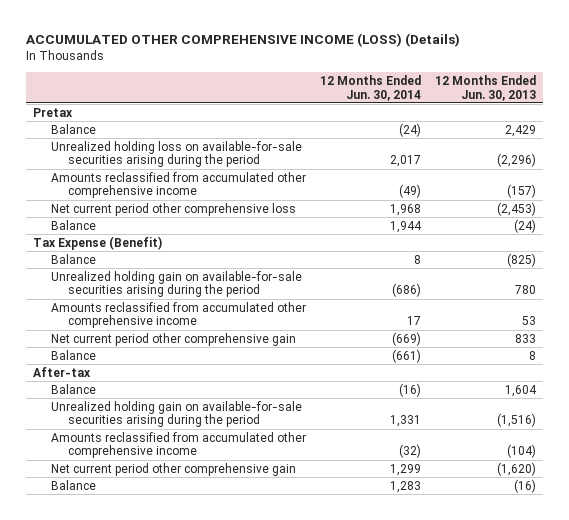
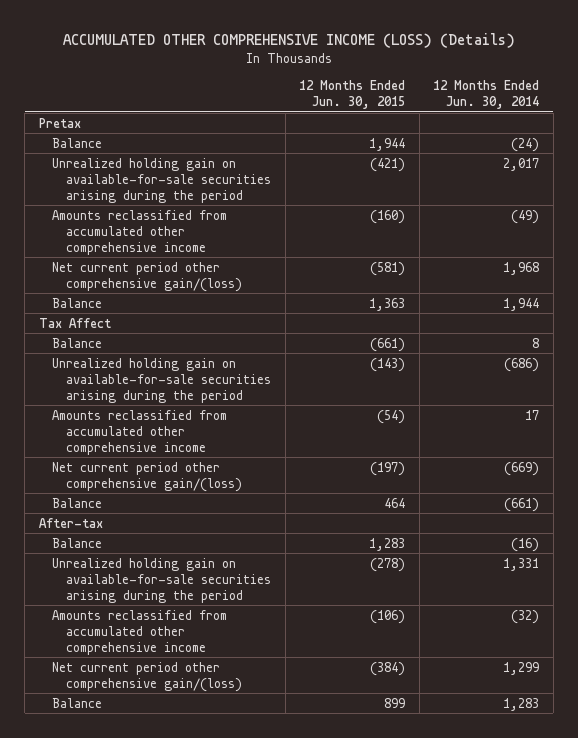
- | 12 Months Ended Jun. 30, 2014 | 12 Months Ended Jun. 30, 2013
+ | 12 Months Ended Jun. 30, 2015 | 12 Months Ended Jun. 30, 2014
- Unrealized holding loss on available-for-sale securities arising during the period | 2,017 | (2,296)
+ Unrealized holding gain on available-for-sale securities arising during the period | (421) | 2,017
- Net current period other comprehensive loss | 1,968 | (2,453)
+ Net current period other comprehensive gain/(loss) | (581) | 1,968
- Tax Expense (Benefit)
+ Tax Affect
- Net current period other comprehensive gain | (669) | 833
+ Net current period other comprehensive gain/(loss) | (197) | (669)
- Net current period other comprehensive gain | 1,299 | (1,620)
+ Net current period other comprehensive gain/(loss) | (384) | 1,299

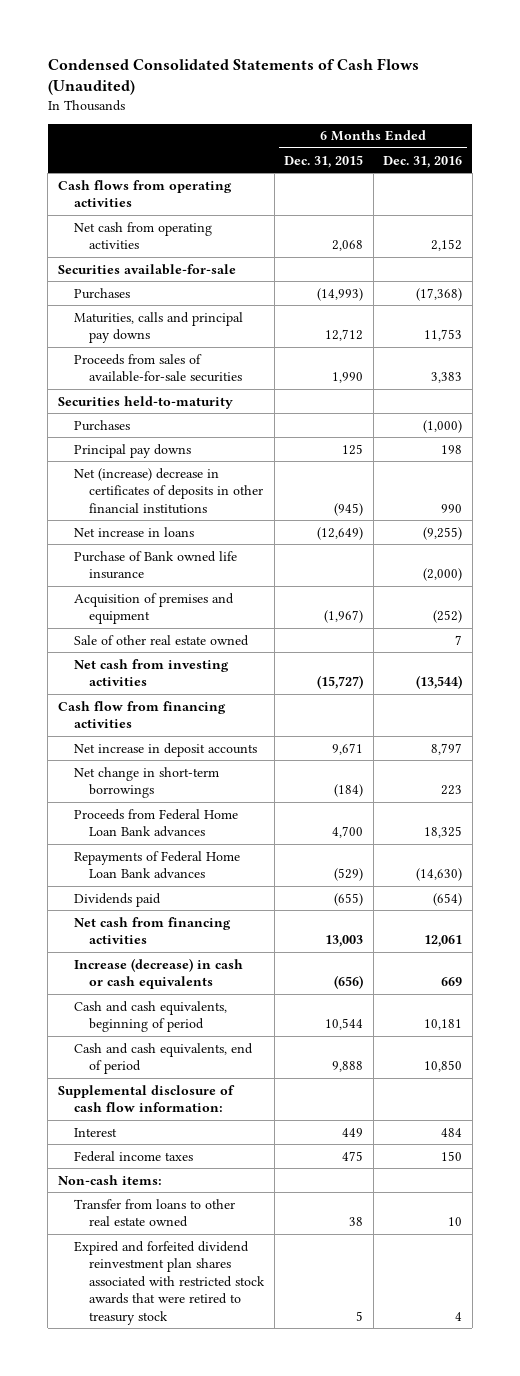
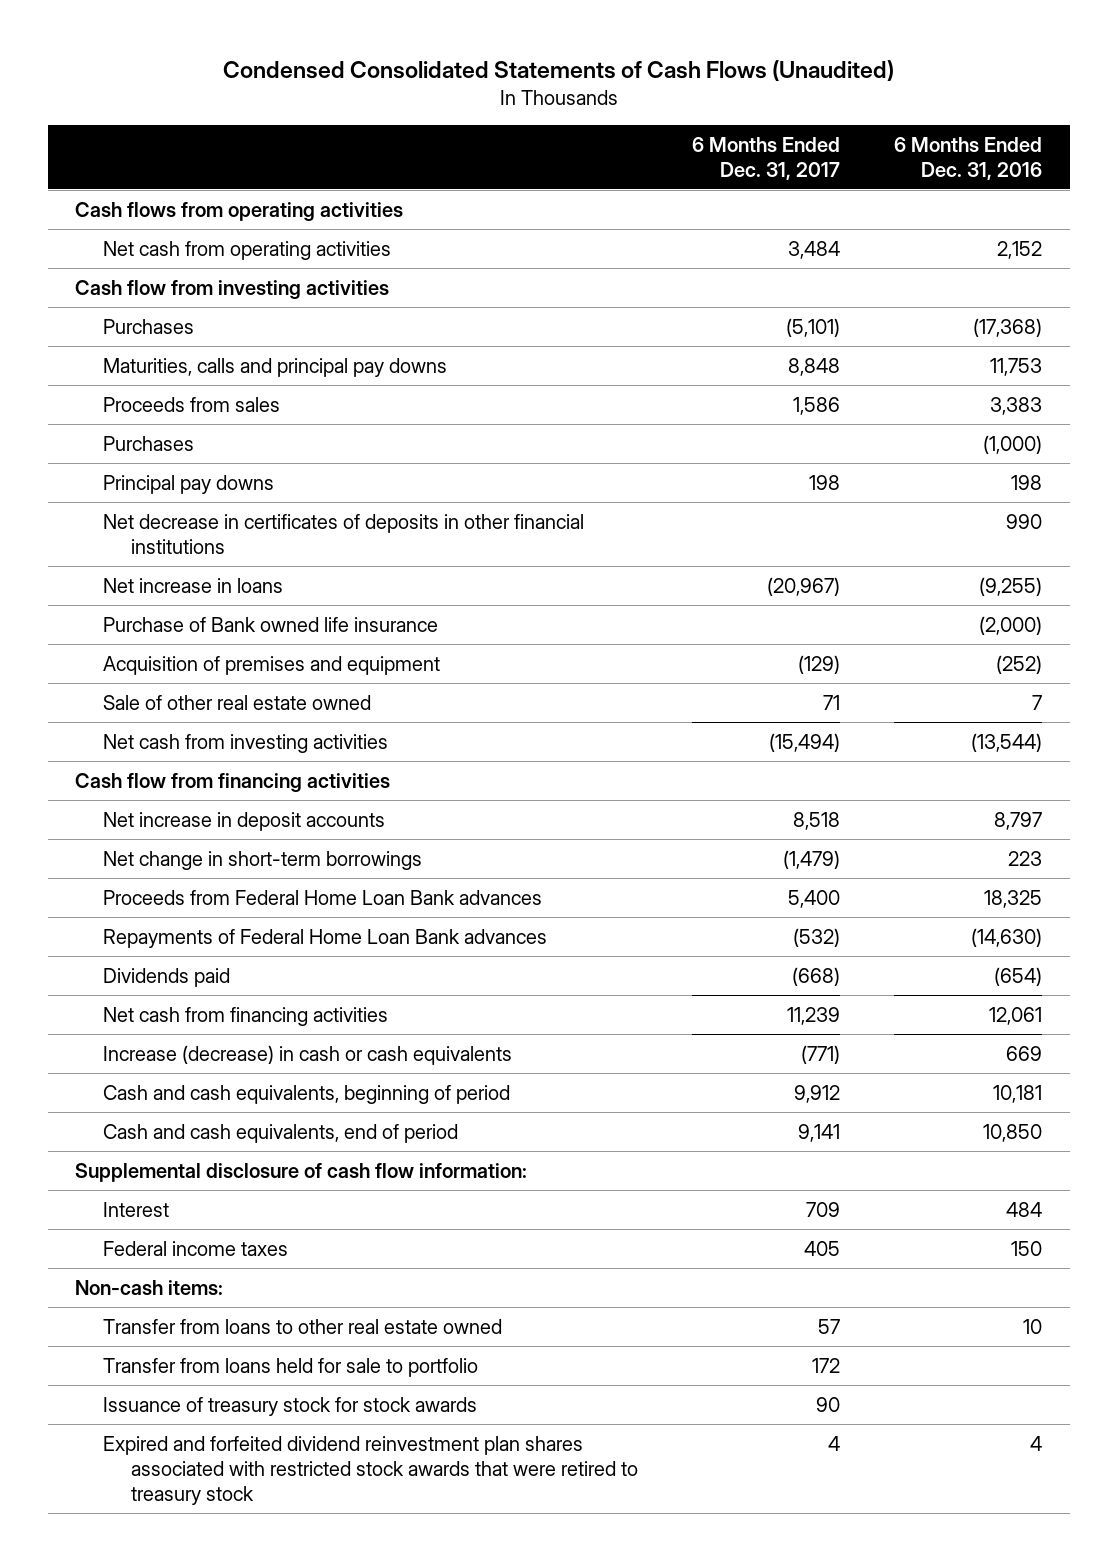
- | 6 Months Ended Dec. 31, 2015 | 6 Months Ended Dec. 31, 2016
+ | 6 Months Ended Dec. 31, 2017 | 6 Months Ended Dec. 31, 2016
- Securities available-for-sale
+ Cash flow from investing activities
- Proceeds from sales of available-for-sale securities | 1,990 | 3,383
- Securities held-to-maturity
+ Proceeds from sales | 1,586 | 3,383
- Net (increase) decrease in certificates of deposits in other financial institutions | (945) | 990
+ Net decrease in certificates of deposits in other financial institutions | | 990
+ Transfer from loans held for sale to portfolio | 172 |
+ Issuance of treasury stock for stock awards | 90 |

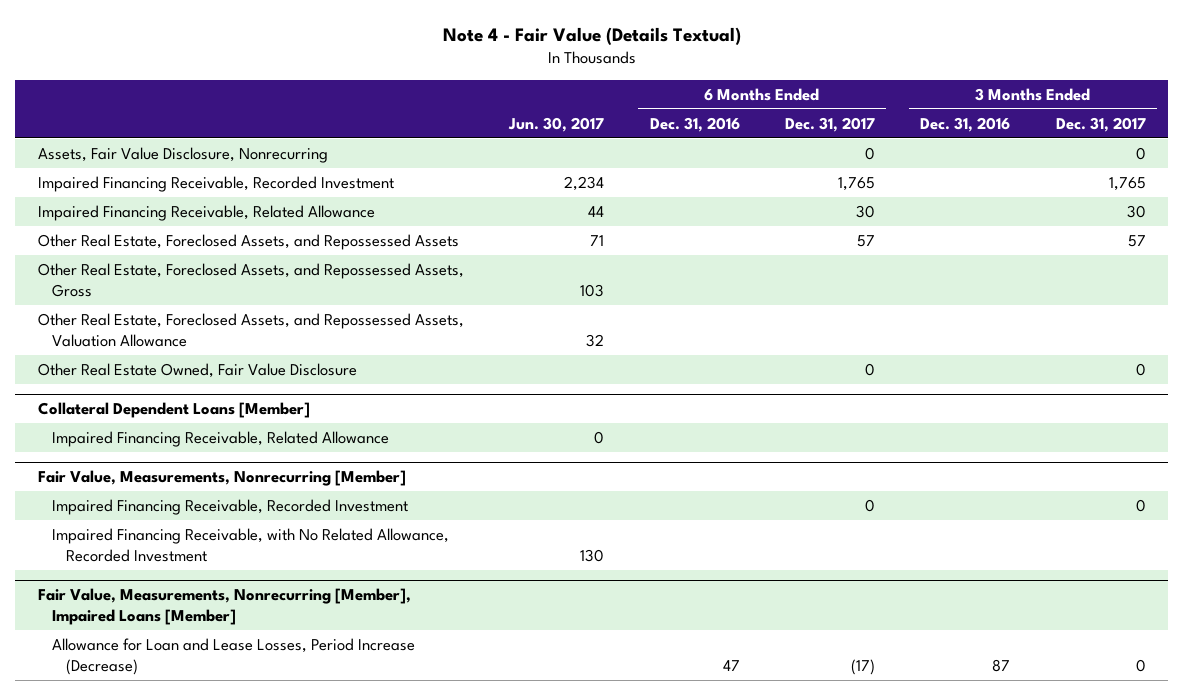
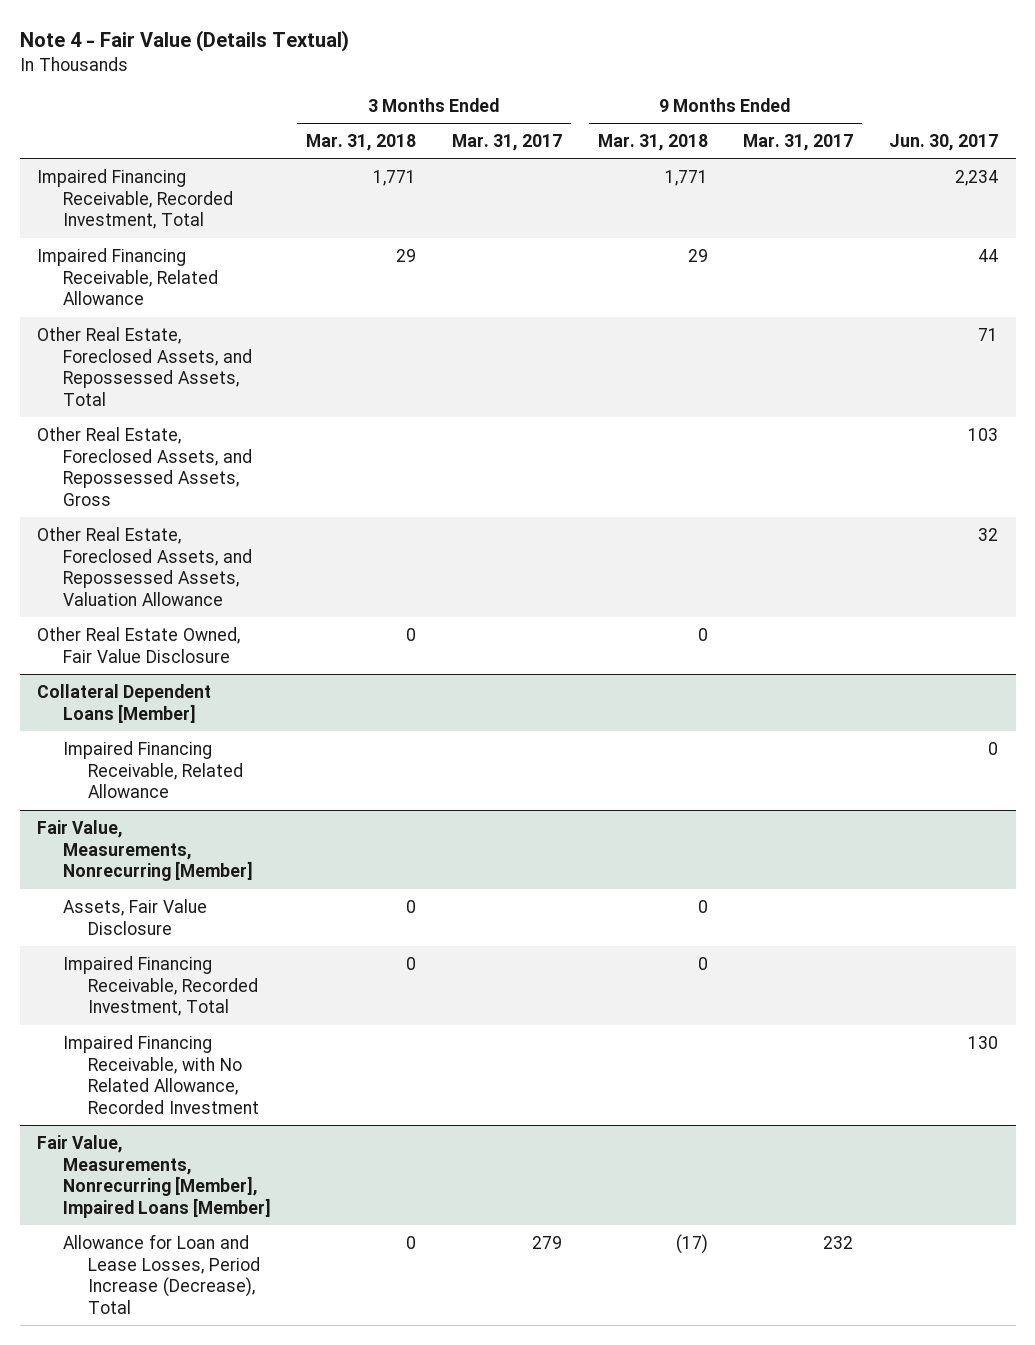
- | Jun. 30, 2017 | 6 Months Ended Dec. 31, 2016 | 6 Months Ended Dec. 31, 2017 | 3 Months Ended Dec. 31, 2016 | 3 Months Ended Dec. 31, 2017
+ | 3 Months Ended Mar. 31, 2018 | 3 Months Ended Mar. 31, 2017 | 9 Months Ended Mar. 31, 2018 | 9 Months Ended Mar. 31, 2017 | Jun. 30, 2017
- Assets, Fair Value Disclosure, Nonrecurring | | | 0 | | 0
- Impaired Financing Receivable, Recorded Investment | 2,234 | | 1,765 | | 1,765
+ Impaired Financing Receivable, Recorded Investment, Total | 1,771 | | 1,771 | | 2,234
- Other Real Estate, Foreclosed Assets, and Repossessed Assets | 71 | | 57 | | 57
+ Other Real Estate, Foreclosed Assets, and Repossessed Assets, Total | | | | | 71
@ Fair Value, Measurements, Nonrecurring [Member]
- Impaired Financing Receivable, Recorded Investment | | | 0 | | 0
+ Assets, Fair Value Disclosure | 0 | | 0 | |
+ Impaired Financing Receivable, Recorded Investment, Total | 0 | | 0 | |
@ Fair Value, Measurements, Nonrecurring [Member], Impaired Loans [Member]
- Allowance for Loan and Lease Losses, Period Increase (Decrease) | | 47 | (17) | 87 | 0
+ Allowance for Loan and Lease Losses, Period Increase (Decrease), Total | 0 | 279 | (17) | 232 |

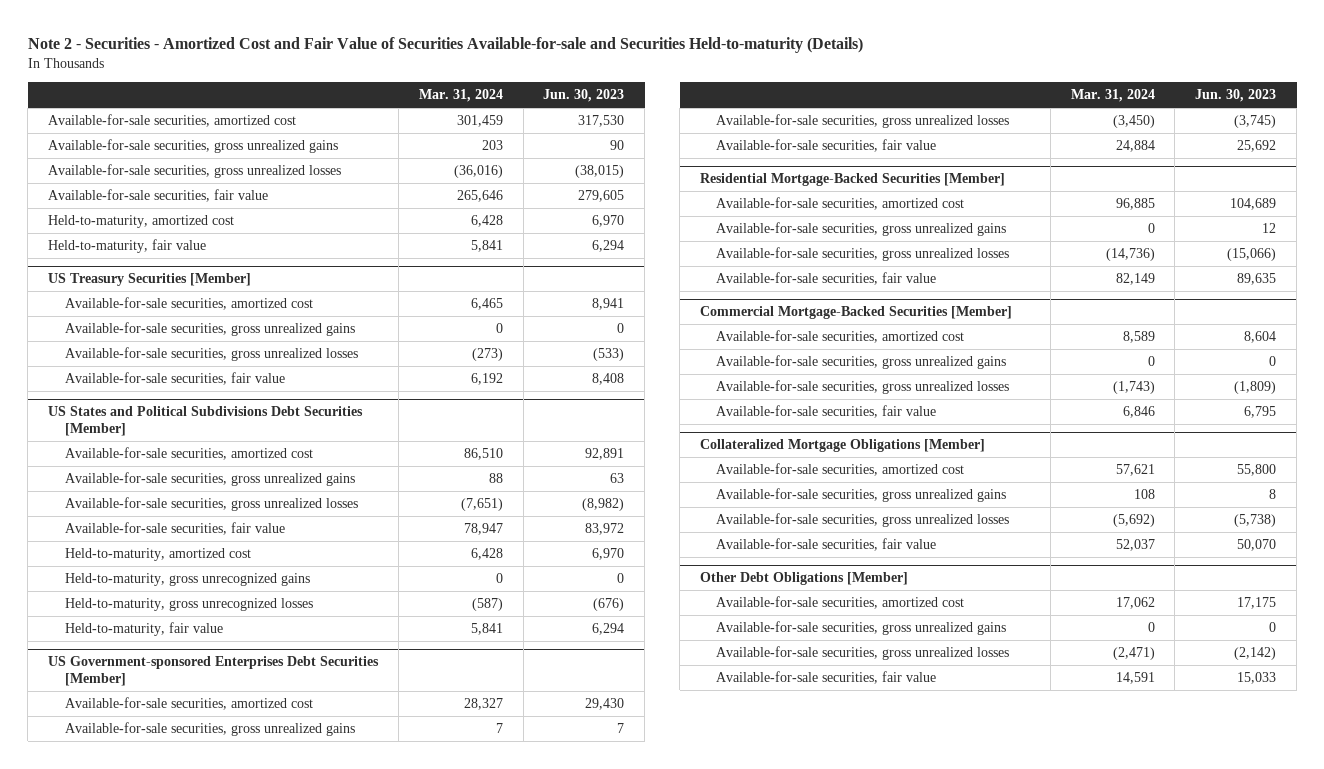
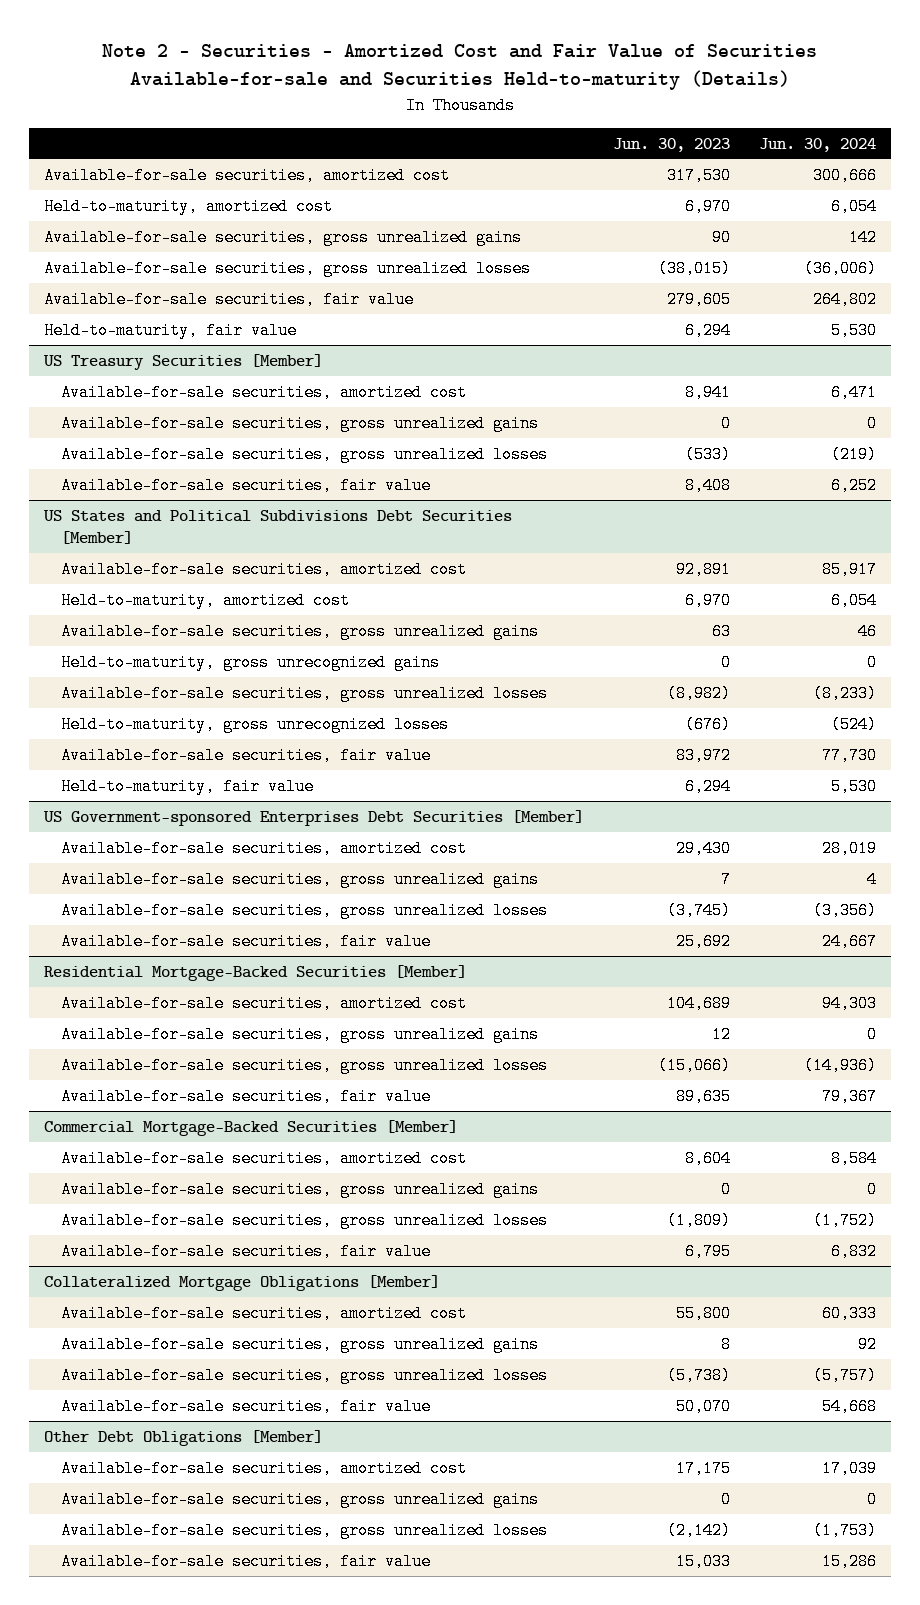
- | Mar. 31, 2024 | Jun. 30, 2023
+ | Jun. 30, 2023 | Jun. 30, 2024
moved up: Held-to-maturity, amortized cost | 6,970 | 6,054
@ US States and Political Subdivisions Debt Securities [Member]
moved down: Available-for-sale securities, gross unrealized gains | 63 | 46
moved down: Available-for-sale securities, gross unrealized losses | (8,982) | (8,233)
moved down: Available-for-sale securities, fair value | 83,972 | 77,730

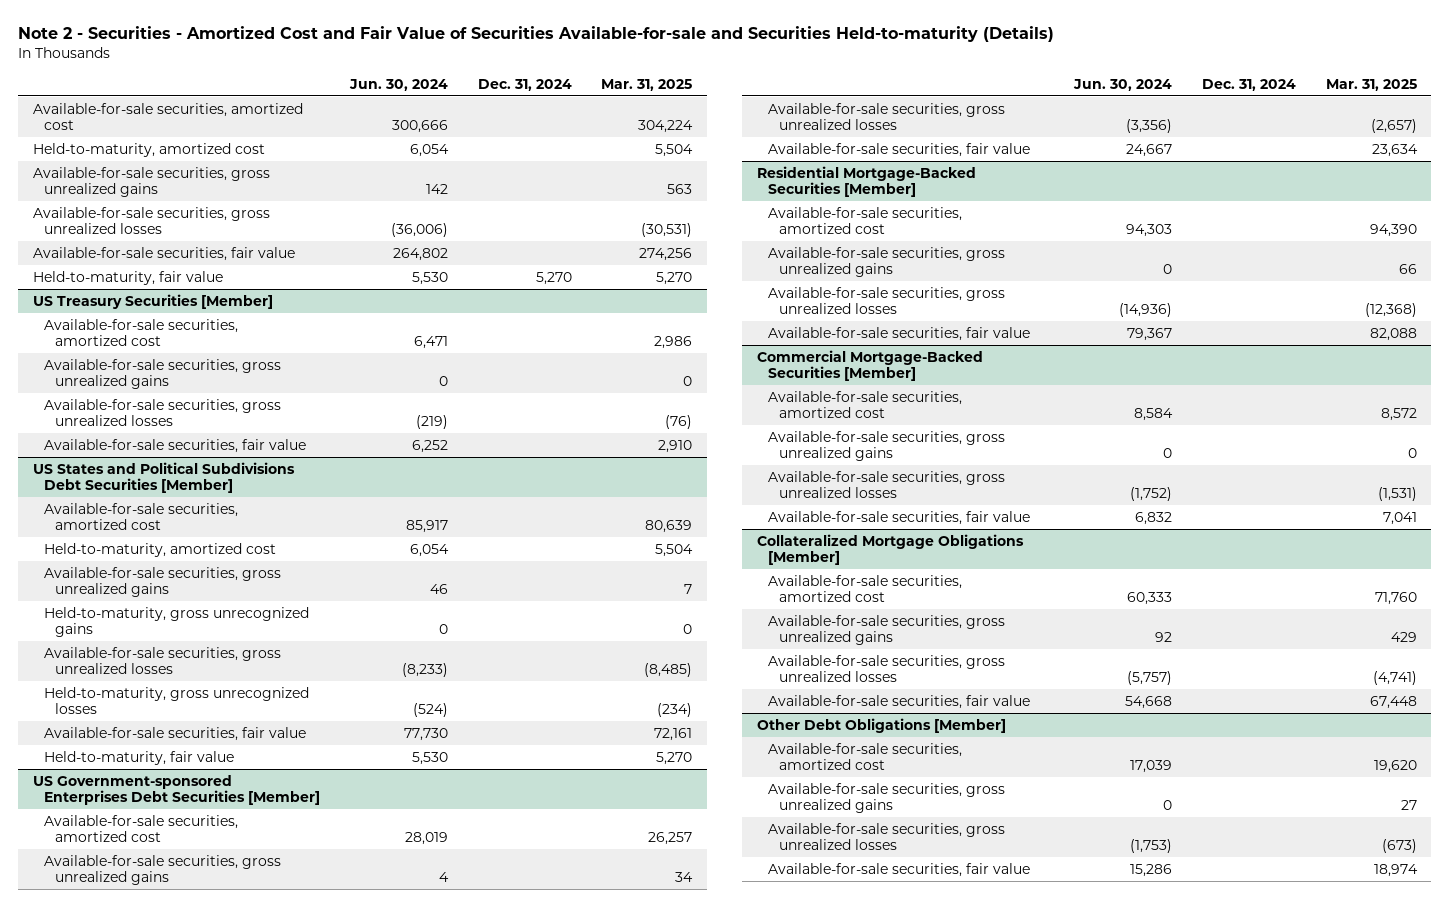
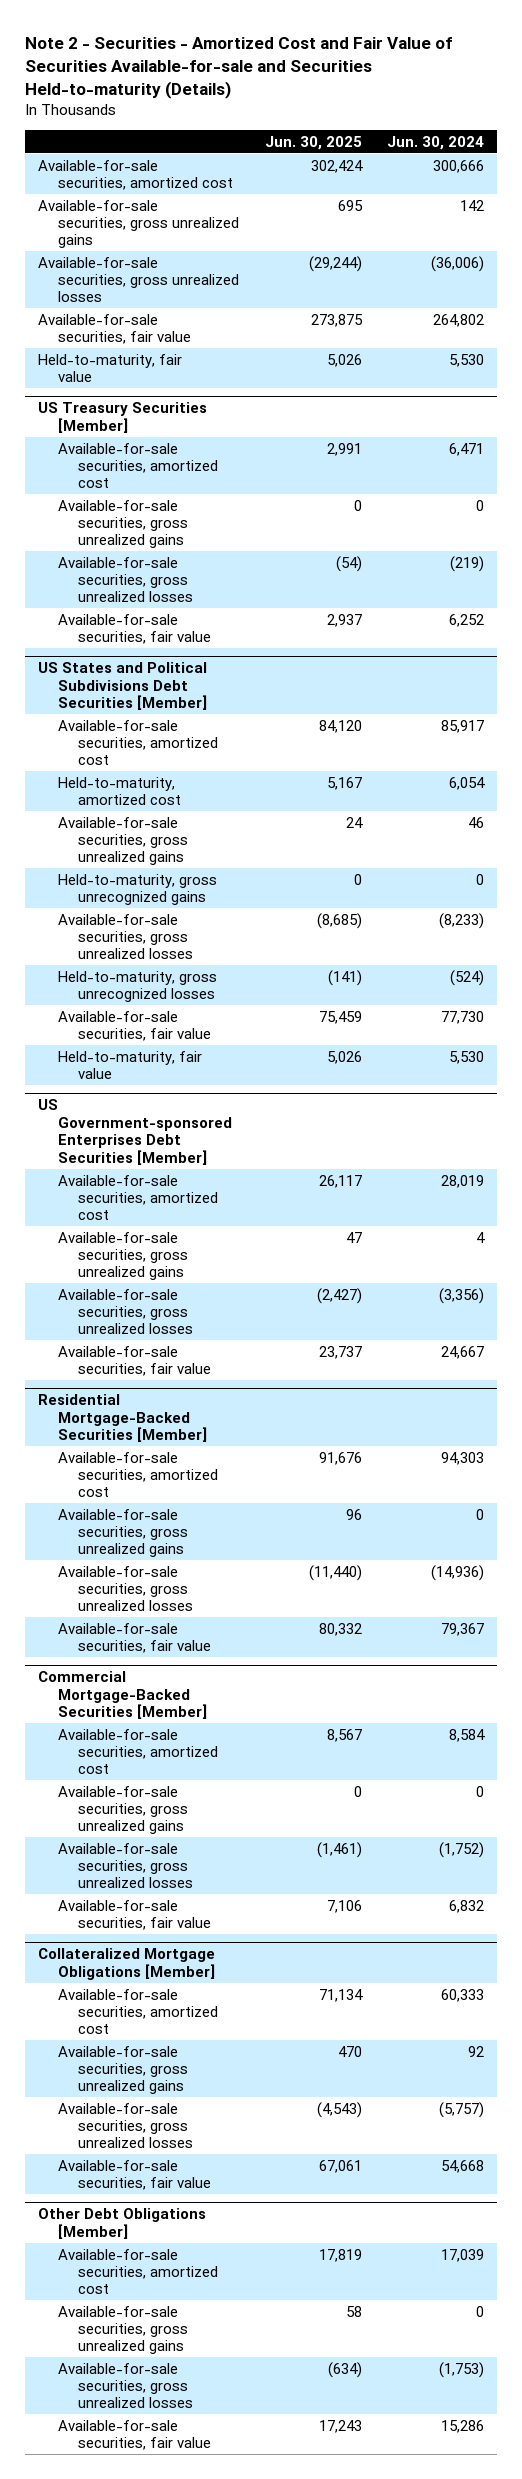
- | Jun. 30, 2024 | Dec. 31, 2024 | Mar. 31, 2025
+ | Jun. 30, 2025 | Jun. 30, 2024
- Held-to-maturity, amortized cost | 6,054 | | 5,504

